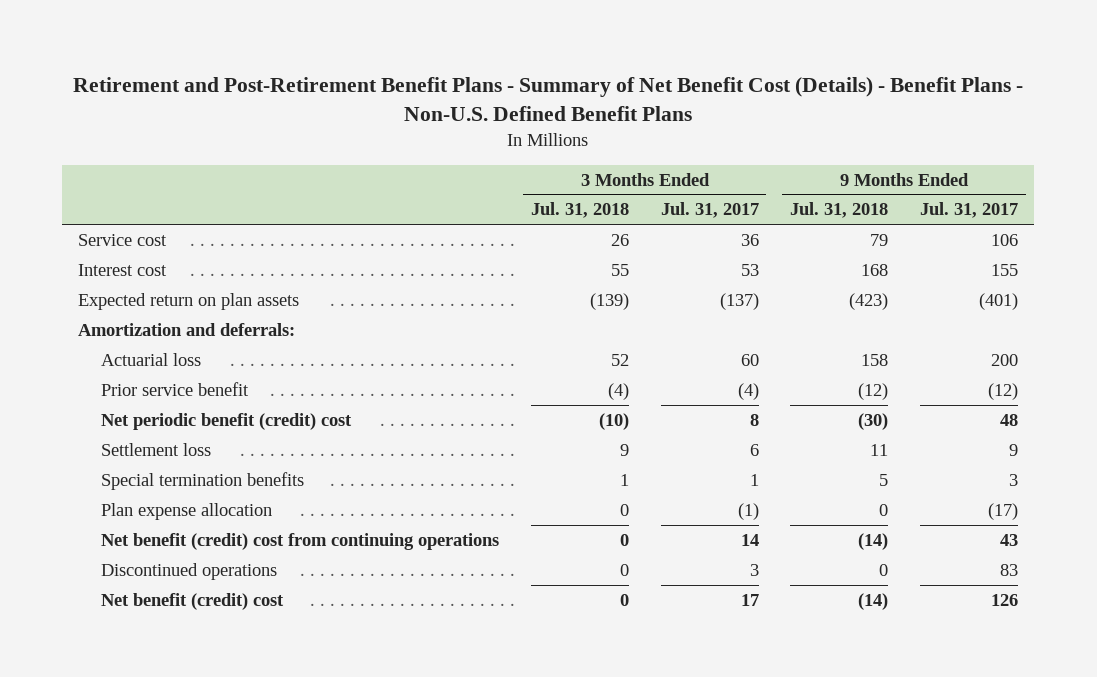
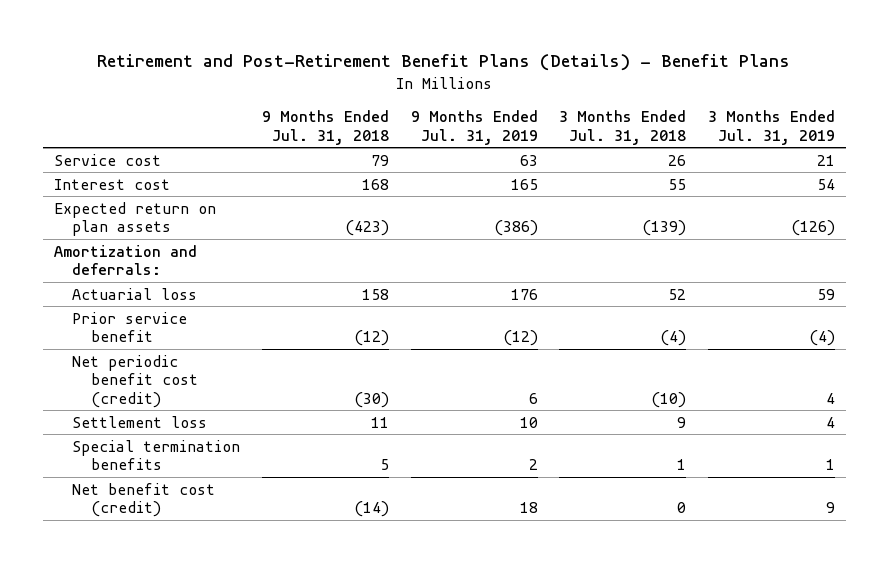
- Retirement and Post-Retirement Benefit Plans - Summary of Net Benefit Cost (Details) - Benefit Plans - Non-U.S. Defined Benefit Plans
+ Retirement and Post-Retirement Benefit Plans (Details) - Benefit Plans
- | 3 Months Ended Jul. 31, 2018 | 3 Months Ended Jul. 31, 2017 | 9 Months Ended Jul. 31, 2018 | 9 Months Ended Jul. 31, 2017
+ | 9 Months Ended Jul. 31, 2018 | 9 Months Ended Jul. 31, 2019 | 3 Months Ended Jul. 31, 2018 | 3 Months Ended Jul. 31, 2019
- Net periodic benefit (credit) cost | (10) | 8 | (30) | 48
+ Net periodic benefit cost (credit) | (30) | 6 | (10) | 4
- Plan expense allocation | 0 | (1) | 0 | (17)
- Net benefit (credit) cost from continuing operations | 0 | 14 | (14) | 43
- Discontinued operations | 0 | 3 | 0 | 83
- Net benefit (credit) cost | 0 | 17 | (14) | 126
+ Net benefit cost (credit) | (14) | 18 | 0 | 9

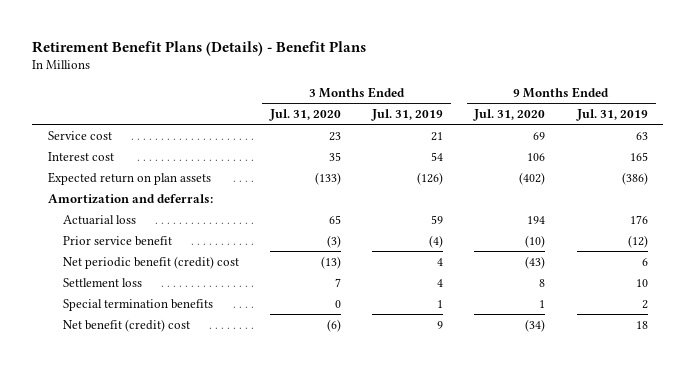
- Retirement and Post-Retirement Benefit Plans (Details) - Benefit Plans
+ Retirement Benefit Plans (Details) - Benefit Plans
- | 9 Months Ended Jul. 31, 2018 | 9 Months Ended Jul. 31, 2019 | 3 Months Ended Jul. 31, 2018 | 3 Months Ended Jul. 31, 2019
+ | 3 Months Ended Jul. 31, 2020 | 3 Months Ended Jul. 31, 2019 | 9 Months Ended Jul. 31, 2020 | 9 Months Ended Jul. 31, 2019
- Net periodic benefit cost (credit) | (30) | 6 | (10) | 4
+ Net periodic benefit (credit) cost | (13) | 4 | (43) | 6
- Net benefit cost (credit) | (14) | 18 | 0 | 9
+ Net benefit (credit) cost | (6) | 9 | (34) | 18

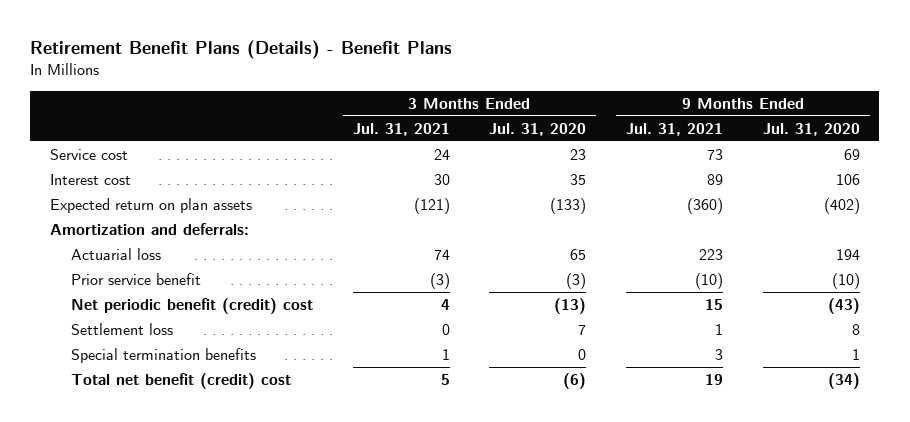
- | 3 Months Ended Jul. 31, 2020 | 3 Months Ended Jul. 31, 2019 | 9 Months Ended Jul. 31, 2020 | 9 Months Ended Jul. 31, 2019
+ | 3 Months Ended Jul. 31, 2021 | 3 Months Ended Jul. 31, 2020 | 9 Months Ended Jul. 31, 2021 | 9 Months Ended Jul. 31, 2020
- Net benefit (credit) cost | (6) | 9 | (34) | 18
+ Total net benefit (credit) cost | 5 | (6) | 19 | (34)

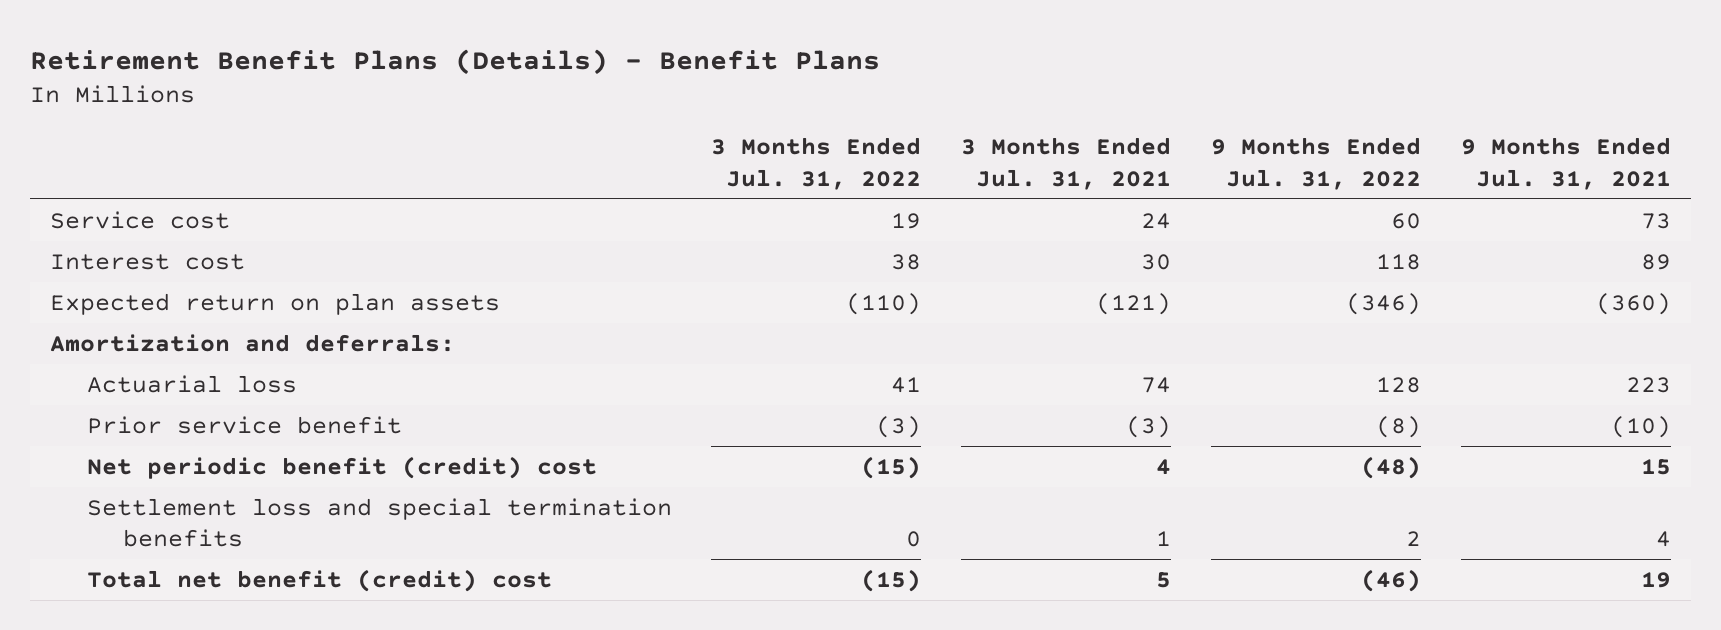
- | 3 Months Ended Jul. 31, 2021 | 3 Months Ended Jul. 31, 2020 | 9 Months Ended Jul. 31, 2021 | 9 Months Ended Jul. 31, 2020
+ | 3 Months Ended Jul. 31, 2022 | 3 Months Ended Jul. 31, 2021 | 9 Months Ended Jul. 31, 2022 | 9 Months Ended Jul. 31, 2021
- Settlement loss | 0 | 7 | 1 | 8
- Special termination benefits | 1 | 0 | 3 | 1
+ Settlement loss and special termination benefits | 0 | 1 | 2 | 4

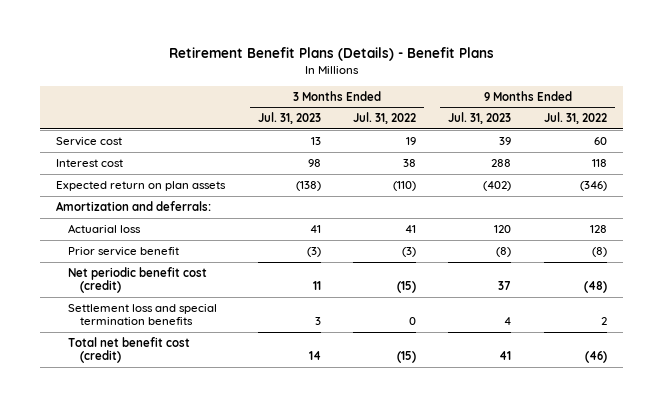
- | 3 Months Ended Jul. 31, 2022 | 3 Months Ended Jul. 31, 2021 | 9 Months Ended Jul. 31, 2022 | 9 Months Ended Jul. 31, 2021
+ | 3 Months Ended Jul. 31, 2023 | 3 Months Ended Jul. 31, 2022 | 9 Months Ended Jul. 31, 2023 | 9 Months Ended Jul. 31, 2022
- Net periodic benefit (credit) cost | (15) | 4 | (48) | 15
+ Net periodic benefit cost (credit) | 11 | (15) | 37 | (48)
- Total net benefit (credit) cost | (15) | 5 | (46) | 19
+ Total net benefit cost (credit) | 14 | (15) | 41 | (46)

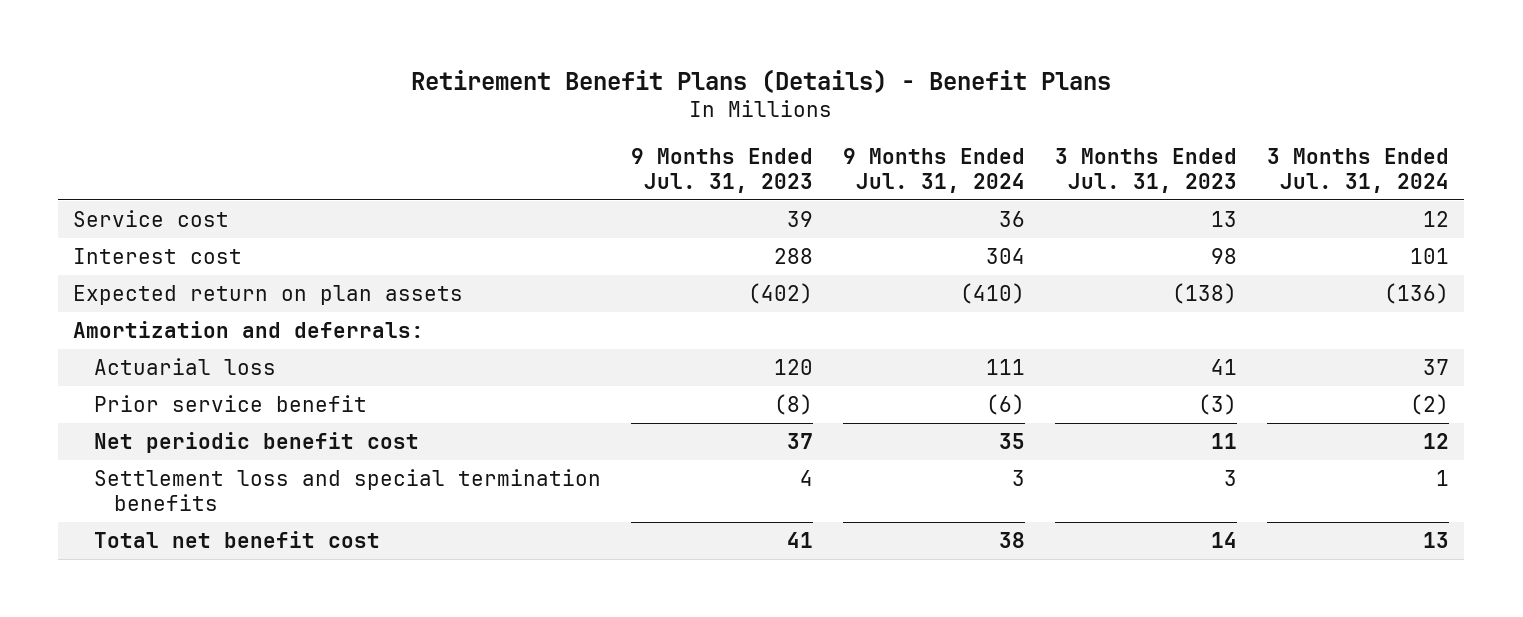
- | 3 Months Ended Jul. 31, 2023 | 3 Months Ended Jul. 31, 2022 | 9 Months Ended Jul. 31, 2023 | 9 Months Ended Jul. 31, 2022
+ | 9 Months Ended Jul. 31, 2023 | 9 Months Ended Jul. 31, 2024 | 3 Months Ended Jul. 31, 2023 | 3 Months Ended Jul. 31, 2024
- Net periodic benefit cost (credit) | 11 | (15) | 37 | (48)
+ Net periodic benefit cost | 37 | 35 | 11 | 12
- Total net benefit cost (credit) | 14 | (15) | 41 | (46)
+ Total net benefit cost | 41 | 38 | 14 | 13

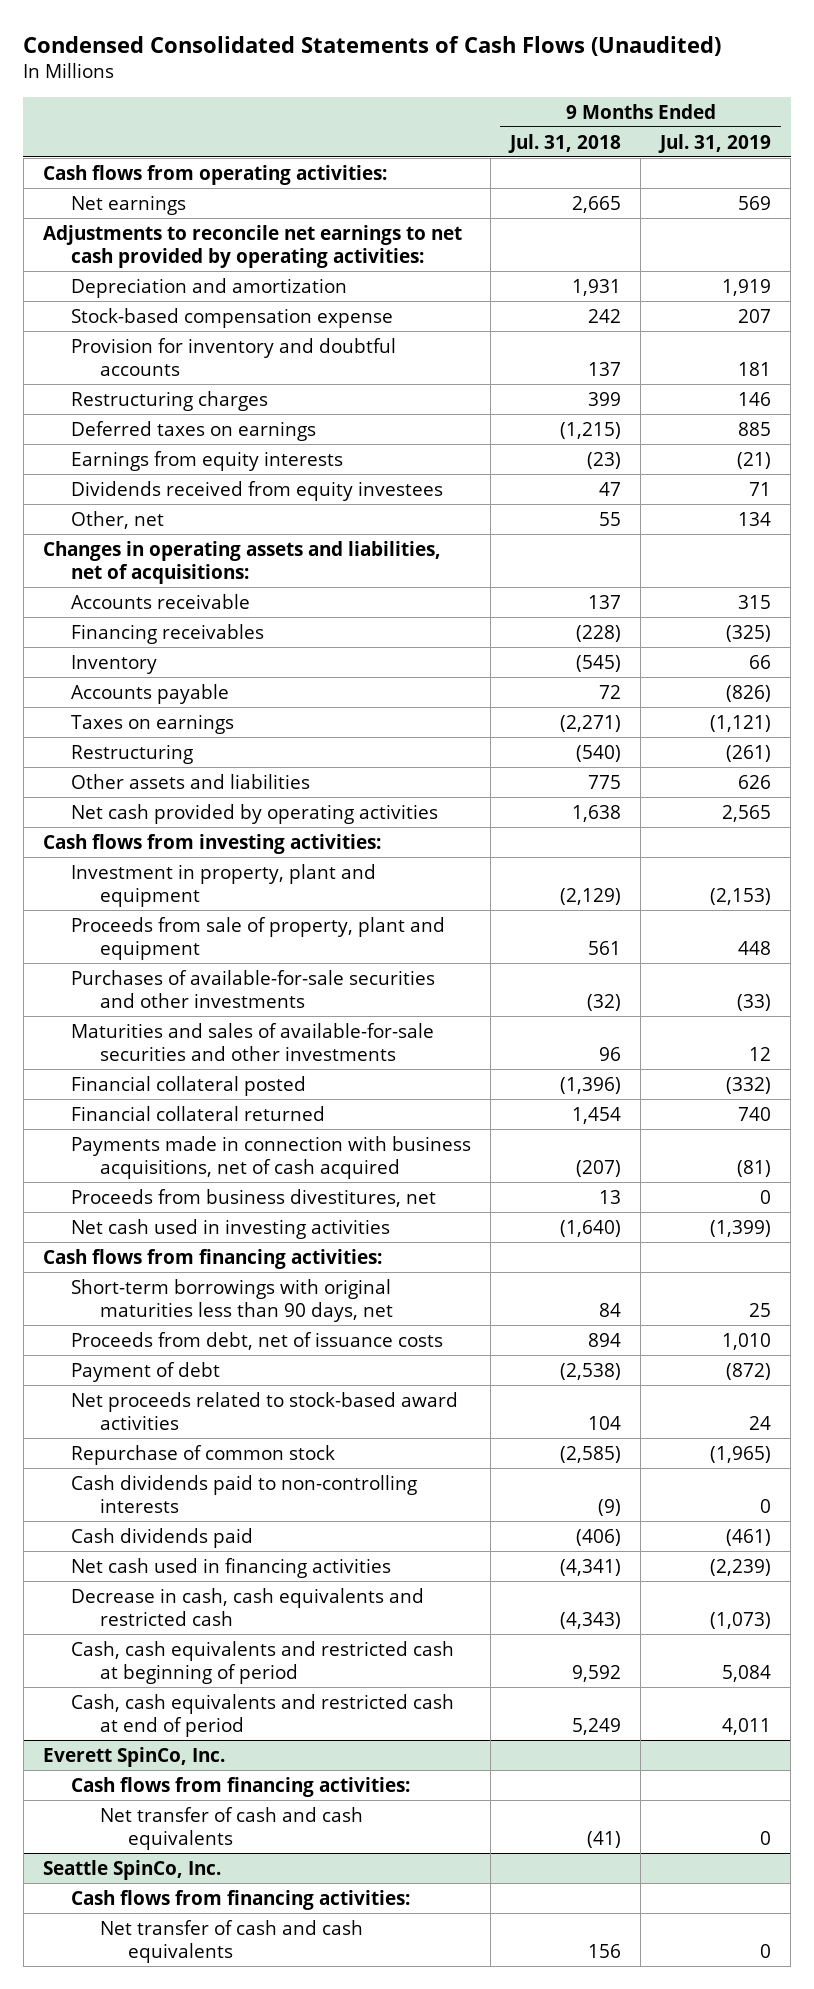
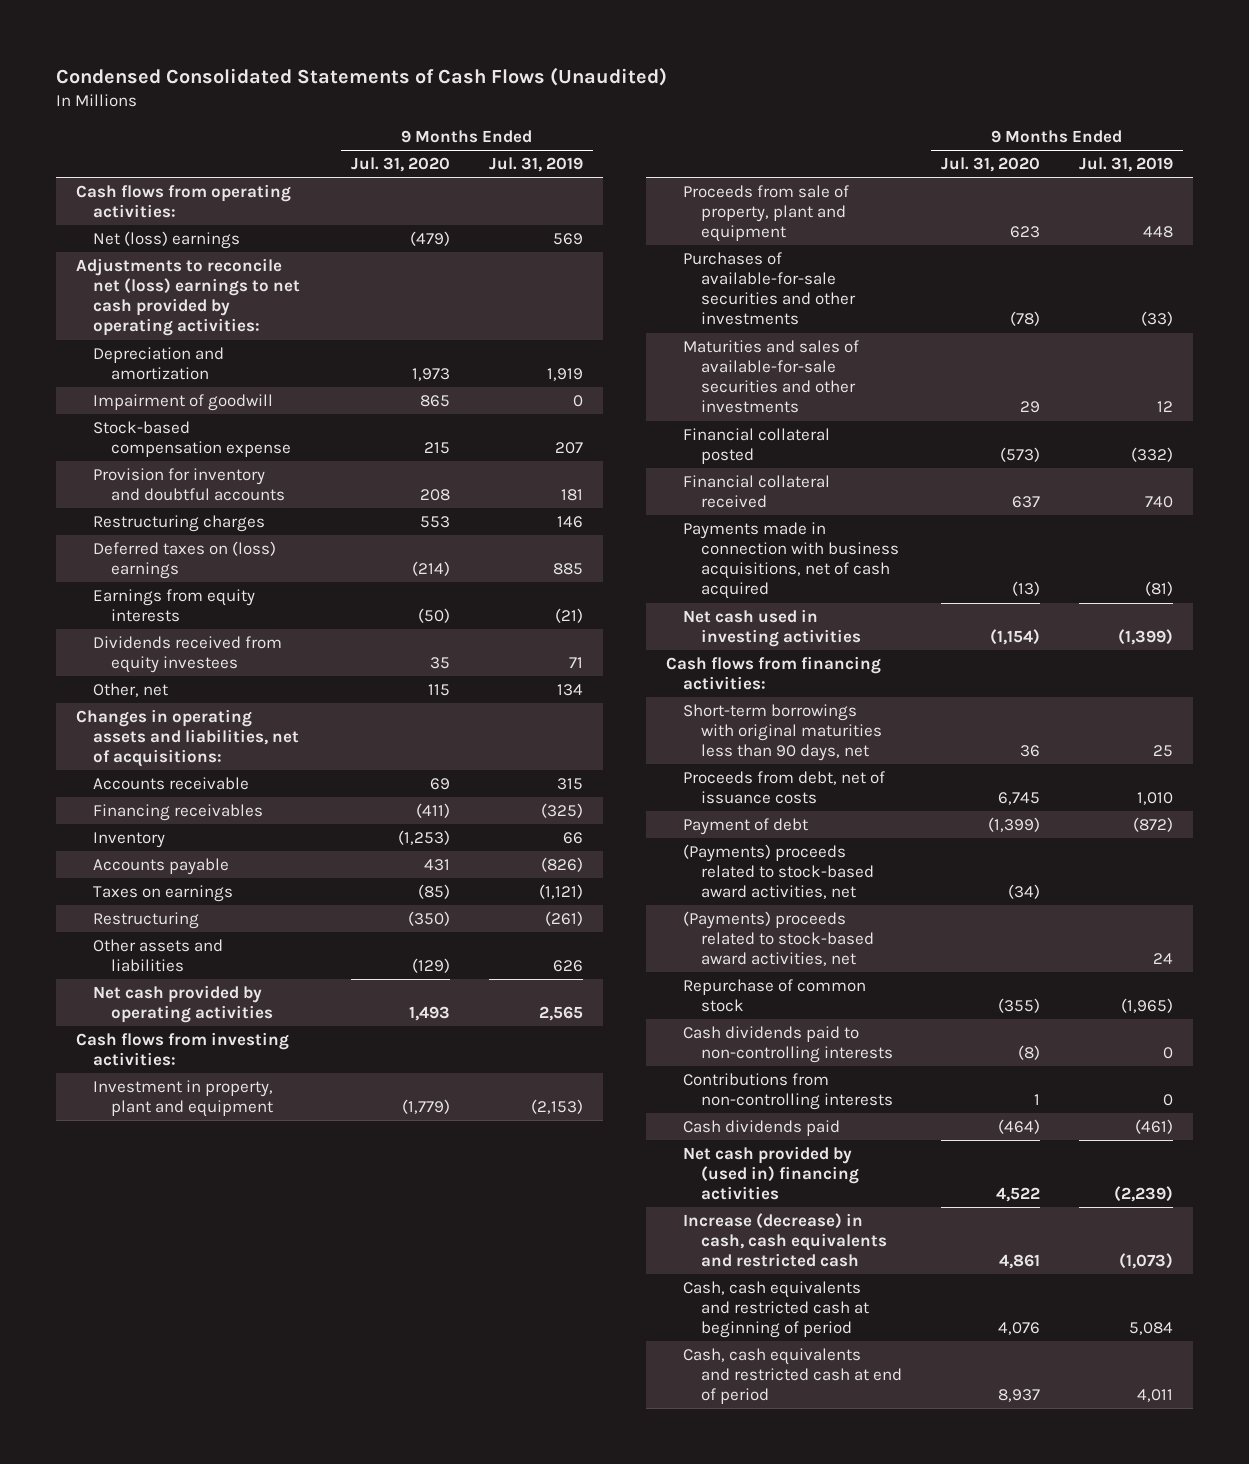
- | 9 Months Ended Jul. 31, 2018 | 9 Months Ended Jul. 31, 2019
+ | 9 Months Ended Jul. 31, 2020 | 9 Months Ended Jul. 31, 2019
- Net earnings | 2,665 | 569
- Adjustments to reconcile net earnings to net cash provided by operating activities:
+ Net (loss) earnings | (479) | 569
+ Adjustments to reconcile net (loss) earnings to net cash provided by operating activities:
+ Impairment of goodwill | 865 | 0
- Deferred taxes on earnings | (1,215) | 885
+ Deferred taxes on (loss) earnings | (214) | 885
- Financial collateral returned | 1,454 | 740
+ Financial collateral received | 637 | 740
- Proceeds from business divestitures, net | 13 | 0
- Net proceeds related to stock-based award activities | 104 | 24
+ (Payments) proceeds related to stock-based award activities, net | (34) |
+ (Payments) proceeds related to stock-based award activities, net | | 24
+ Contributions from non-controlling interests | 1 | 0
- Net cash used in financing activities | (4,341) | (2,239)
- Decrease in cash, cash equivalents and restricted cash | (4,343) | (1,073)
+ Net cash provided by (used in) financing activities | 4,522 | (2,239)
+ Increase (decrease) in cash, cash equivalents and restricted cash | 4,861 | (1,073)
- Everett SpinCo, Inc.
- Cash flows from financing activities:
- Net transfer of cash and cash equivalents | (41) | 0
- Seattle SpinCo, Inc.
- Cash flows from financing activities:
- Net transfer of cash and cash equivalents | 156 | 0

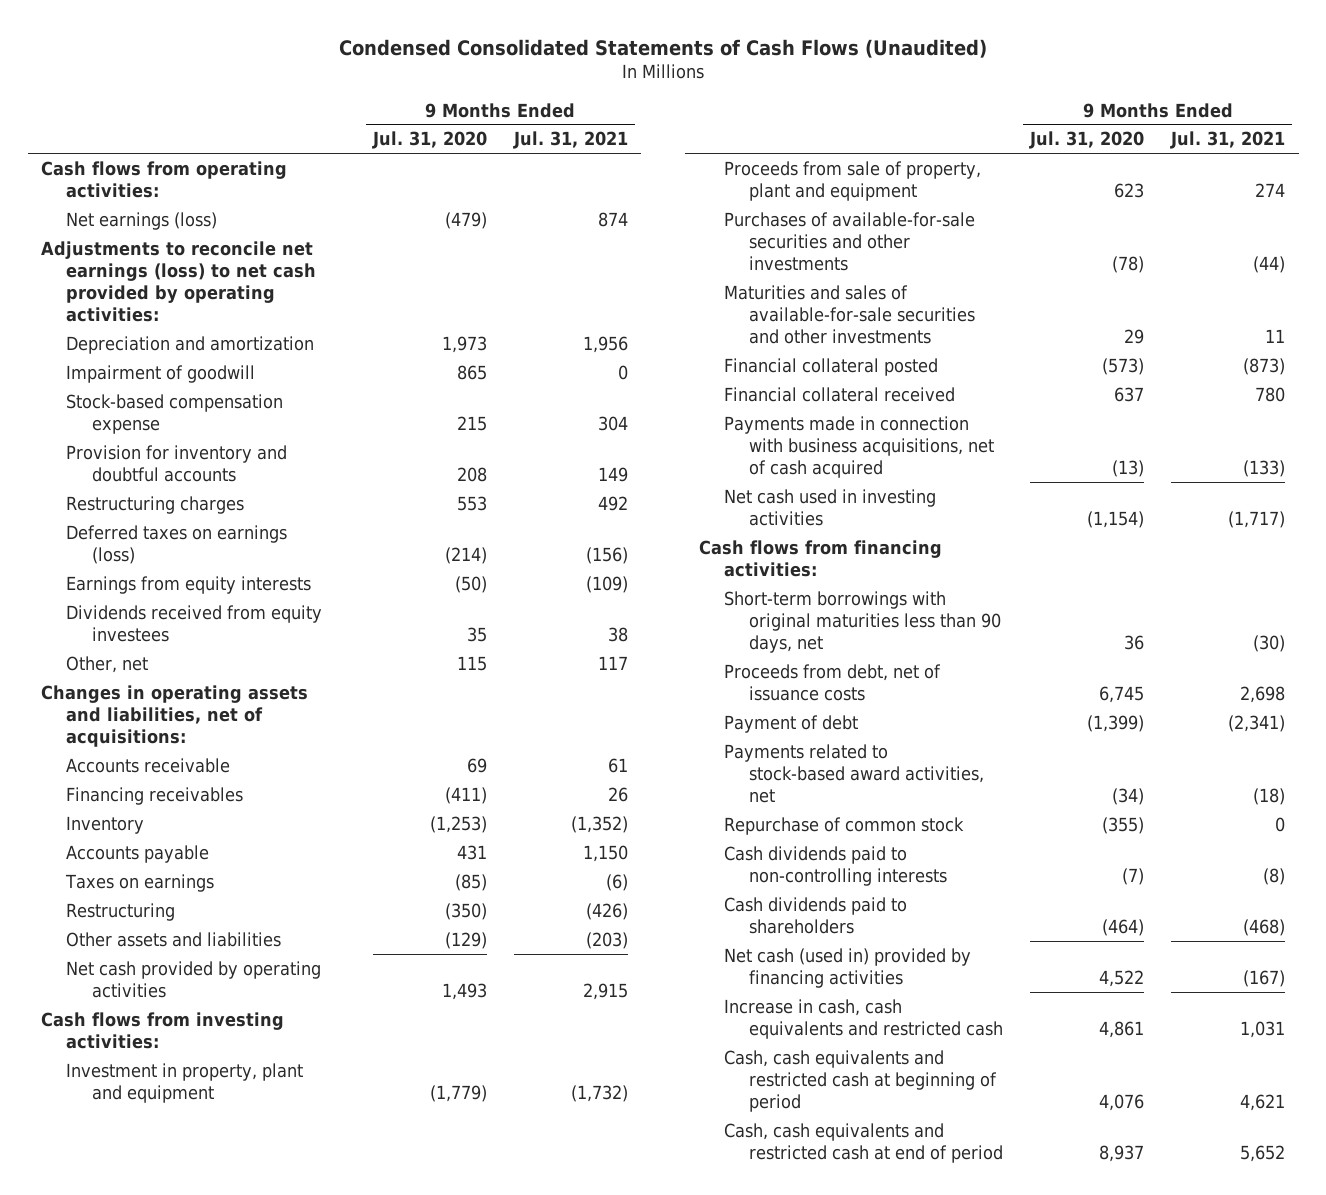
- | 9 Months Ended Jul. 31, 2020 | 9 Months Ended Jul. 31, 2019
+ | 9 Months Ended Jul. 31, 2020 | 9 Months Ended Jul. 31, 2021
- Net (loss) earnings | (479) | 569
- Adjustments to reconcile net (loss) earnings to net cash provided by operating activities:
+ Net earnings (loss) | (479) | 874
+ Adjustments to reconcile net earnings (loss) to net cash provided by operating activities:
- Deferred taxes on (loss) earnings | (214) | 885
+ Deferred taxes on earnings (loss) | (214) | (156)
- (Payments) proceeds related to stock-based award activities, net | (34) |
- (Payments) proceeds related to stock-based award activities, net | | 24
+ Payments related to stock-based award activities, net | (34) | (18)
- Cash dividends paid to non-controlling interests | (8) | 0
- Contributions from non-controlling interests | 1 | 0
- Cash dividends paid | (464) | (461)
- Net cash provided by (used in) financing activities | 4,522 | (2,239)
- Increase (decrease) in cash, cash equivalents and restricted cash | 4,861 | (1,073)
+ Cash dividends paid to non-controlling interests | (7) | (8)
+ Cash dividends paid to shareholders | (464) | (468)
+ Net cash (used in) provided by financing activities | 4,522 | (167)
+ Increase in cash, cash equivalents and restricted cash | 4,861 | 1,031

